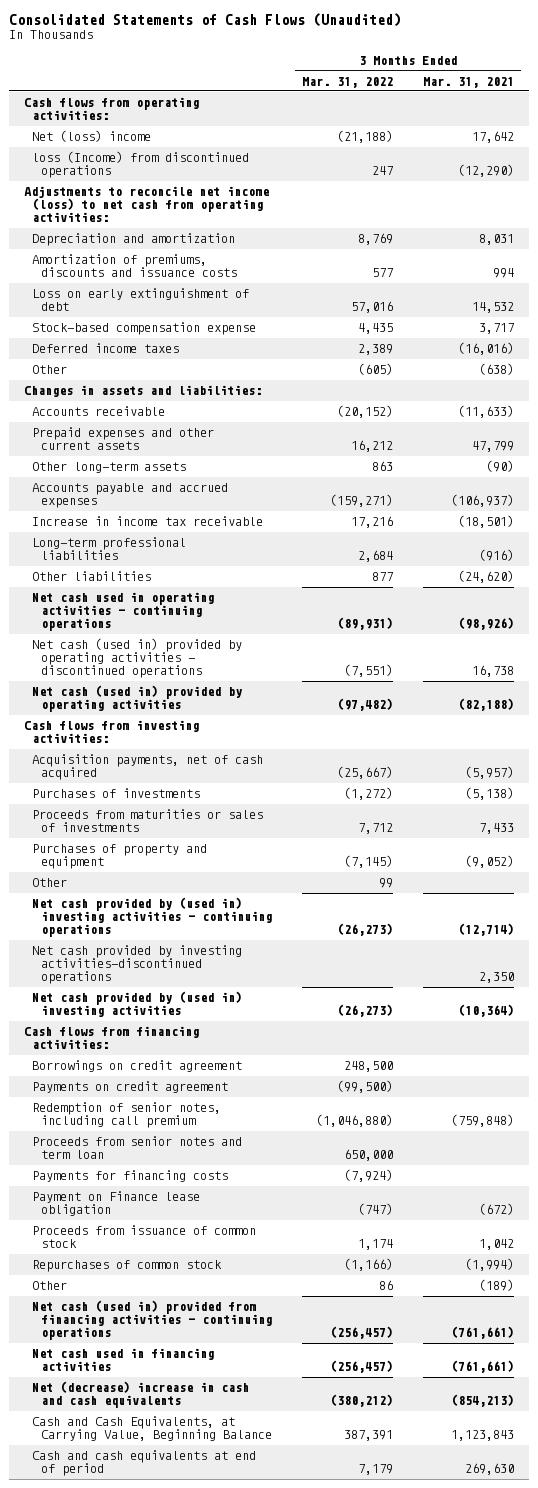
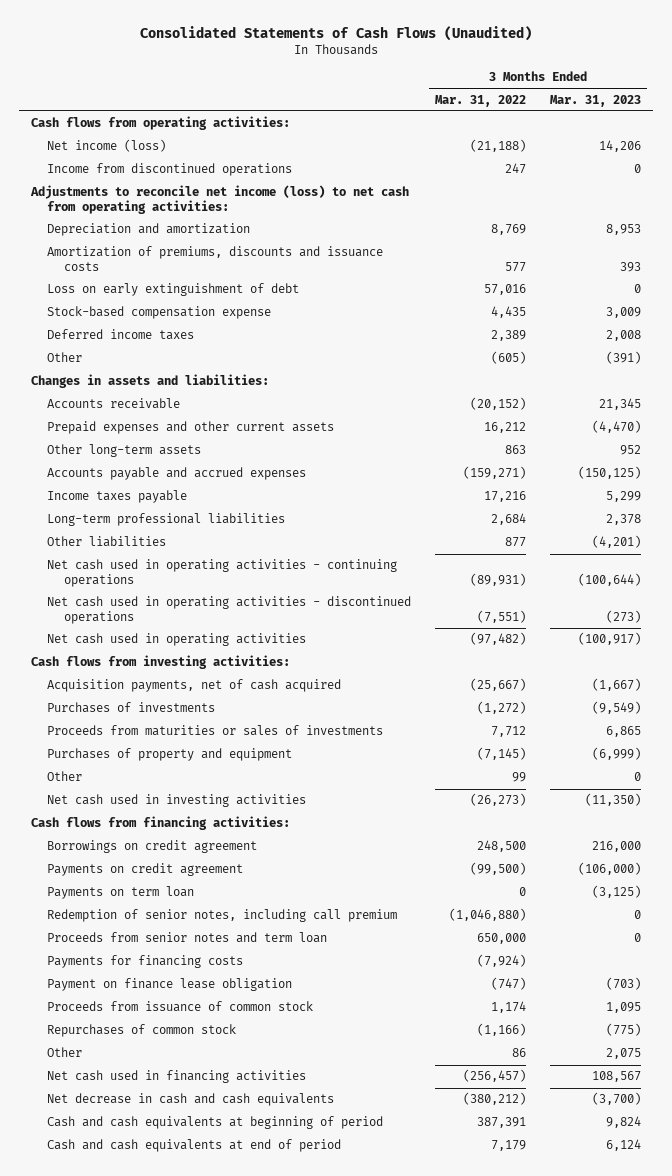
- | 3 Months Ended Mar. 31, 2022 | 3 Months Ended Mar. 31, 2021
+ | 3 Months Ended Mar. 31, 2022 | 3 Months Ended Mar. 31, 2023
- Net (loss) income | (21,188) | 17,642
- loss (Income) from discontinued operations | 247 | (12,290)
+ Net income (loss) | (21,188) | 14,206
+ Income from discontinued operations | 247 | 0
- Increase in income tax receivable | 17,216 | (18,501)
+ Income taxes payable | 17,216 | 5,299
- Net cash (used in) provided by operating activities - discontinued operations | (7,551) | 16,738
- Net cash (used in) provided by operating activities | (97,482) | (82,188)
+ Net cash used in operating activities - discontinued operations | (7,551) | (273)
+ Net cash used in operating activities | (97,482) | (100,917)
- Net cash provided by (used in) investing activities - continuing operations | (26,273) | (12,714)
- Net cash provided by investing activities-discontinued operations | | 2,350
- Net cash provided by (used in) investing activities | (26,273) | (10,364)
+ Net cash used in investing activities | (26,273) | (11,350)
+ Payments on term loan | 0 | (3,125)
- Payment on Finance lease obligation | (747) | (672)
+ Payment on finance lease obligation | (747) | (703)
- Net cash (used in) provided from financing activities - continuing operations | (256,457) | (761,661)
- Net (decrease) increase in cash and cash equivalents | (380,212) | (854,213)
- Cash and Cash Equivalents, at Carrying Value, Beginning Balance | 387,391 | 1,123,843
+ Net decrease in cash and cash equivalents | (380,212) | (3,700)
+ Cash and cash equivalents at beginning of period | 387,391 | 9,824

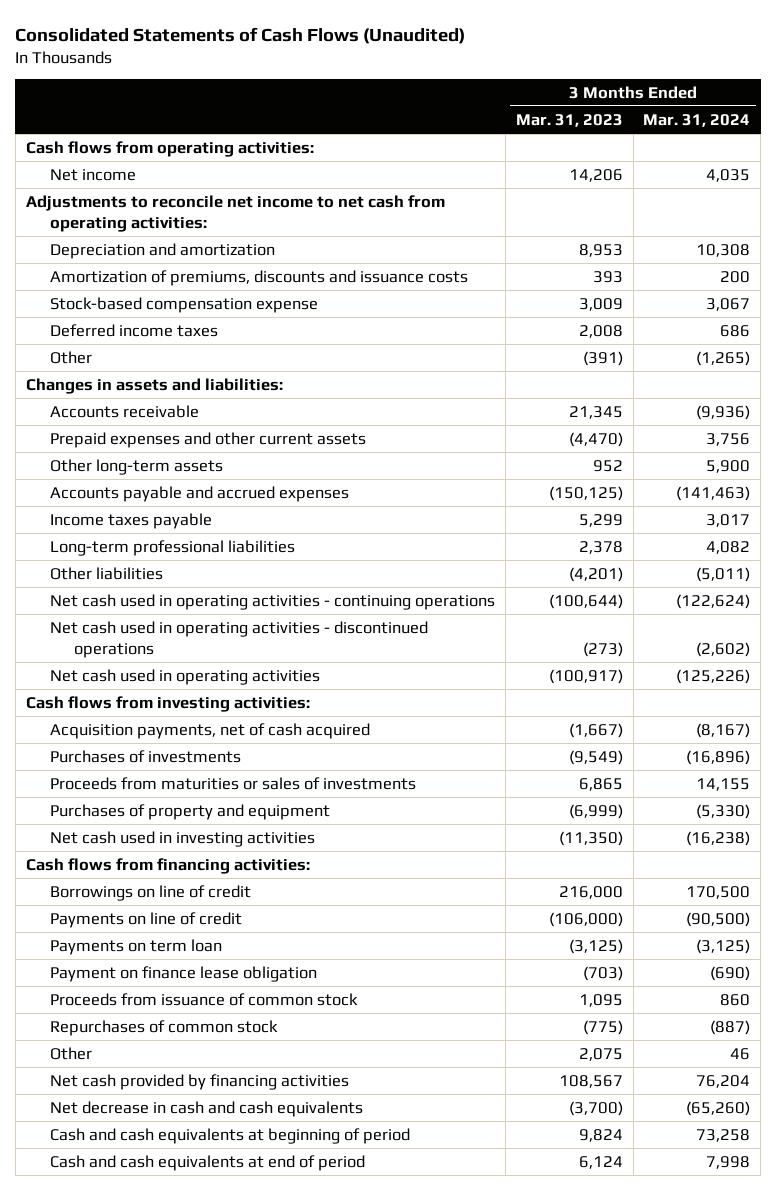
- | 3 Months Ended Mar. 31, 2022 | 3 Months Ended Mar. 31, 2023
+ | 3 Months Ended Mar. 31, 2023 | 3 Months Ended Mar. 31, 2024
- Net income (loss) | (21,188) | 14,206
- Income from discontinued operations | 247 | 0
- Adjustments to reconcile net income (loss) to net cash from operating activities:
+ Net income | 14,206 | 4,035
+ Adjustments to reconcile net income to net cash from operating activities:
- Loss on early extinguishment of debt | 57,016 | 0
- Other | 99 | 0
- Borrowings on credit agreement | 248,500 | 216,000
- Payments on credit agreement | (99,500) | (106,000)
+ Borrowings on line of credit | 216,000 | 170,500
+ Payments on line of credit | (106,000) | (90,500)
- Redemption of senior notes, including call premium | (1,046,880) | 0
- Proceeds from senior notes and term loan | 650,000 | 0
- Payments for financing costs | (7,924) |
- Net cash used in financing activities | (256,457) | 108,567
+ Net cash provided by financing activities | 108,567 | 76,204

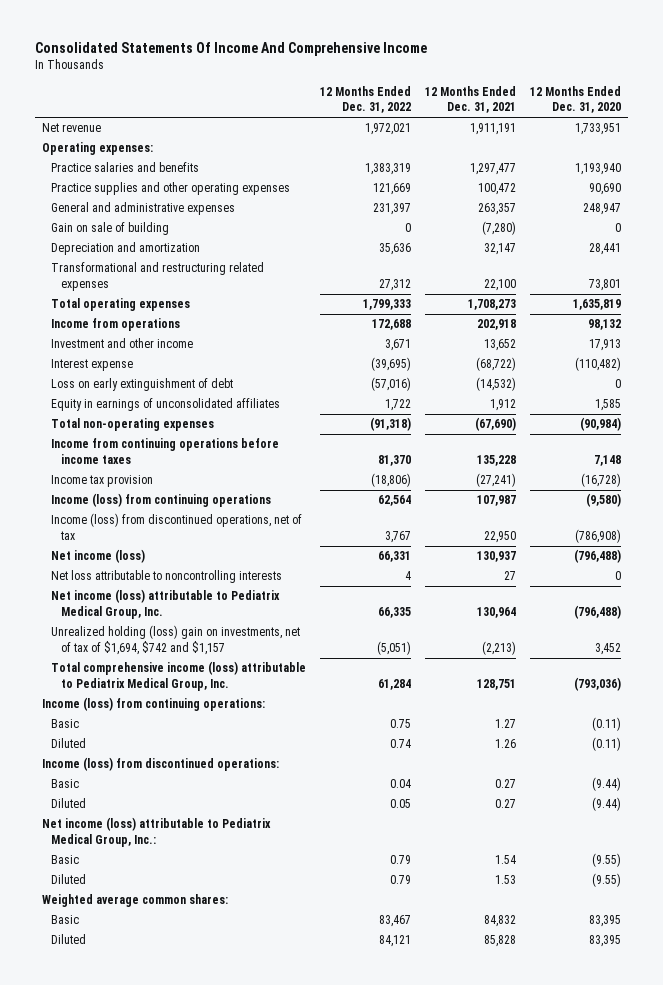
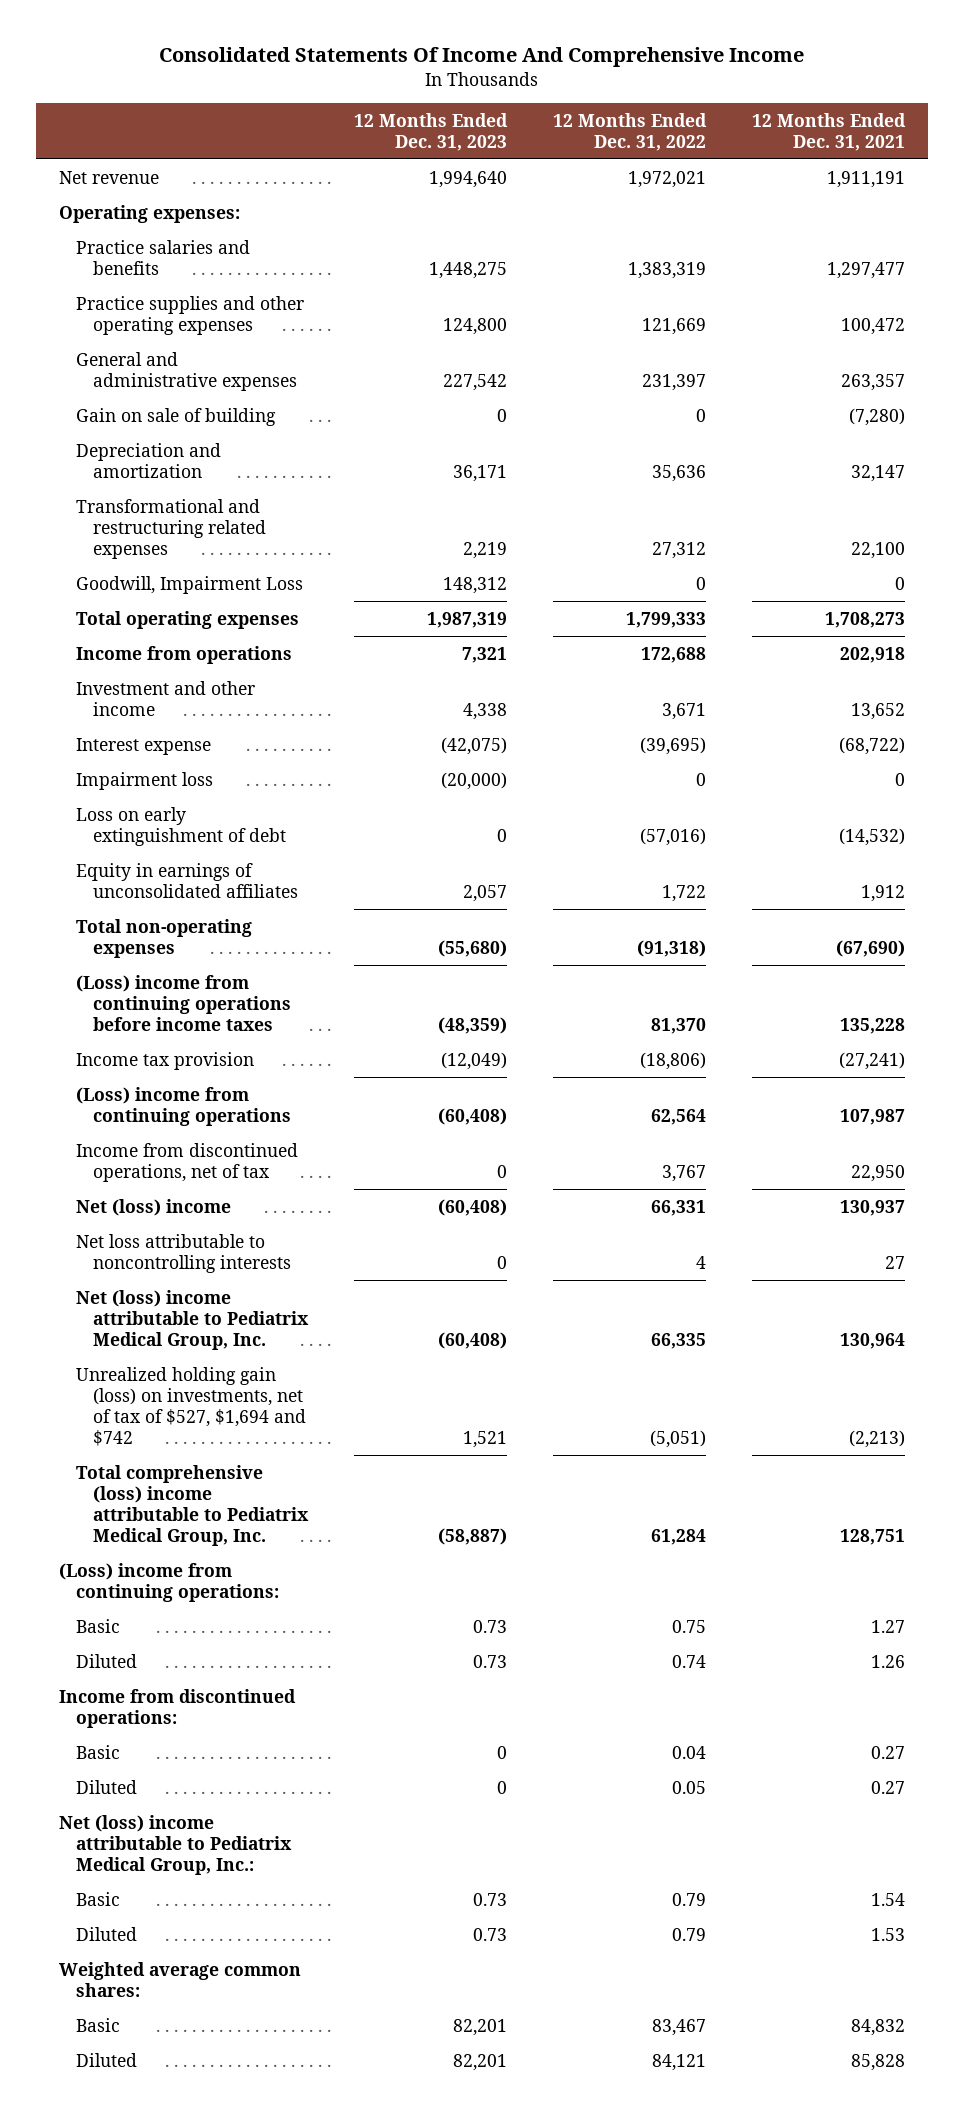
- | 12 Months Ended Dec. 31, 2022 | 12 Months Ended Dec. 31, 2021 | 12 Months Ended Dec. 31, 2020
+ | 12 Months Ended Dec. 31, 2023 | 12 Months Ended Dec. 31, 2022 | 12 Months Ended Dec. 31, 2021
+ Goodwill, Impairment Loss | 148,312 | 0 | 0
+ Impairment loss | (20,000) | 0 | 0
- Income from continuing operations before income taxes | 81,370 | 135,228 | 7,148
+ (Loss) income from continuing operations before income taxes | (48,359) | 81,370 | 135,228
- Income (loss) from continuing operations | 62,564 | 107,987 | (9,580)
- Income (loss) from discontinued operations, net of tax | 3,767 | 22,950 | (786,908)
- Net income (loss) | 66,331 | 130,937 | (796,488)
+ (Loss) income from continuing operations | (60,408) | 62,564 | 107,987
+ Income from discontinued operations, net of tax | 0 | 3,767 | 22,950
+ Net (loss) income | (60,408) | 66,331 | 130,937
- Net income (loss) attributable to Pediatrix Medical Group, Inc. | 66,335 | 130,964 | (796,488)
- Unrealized holding (loss) gain on investments, net of tax of $1,694, $742 and $1,157 | (5,051) | (2,213) | 3,452
- Total comprehensive income (loss) attributable to Pediatrix Medical Group, Inc. | 61,284 | 128,751 | (793,036)
- Income (loss) from continuing operations:
+ Net (loss) income attributable to Pediatrix Medical Group, Inc. | (60,408) | 66,335 | 130,964
+ Unrealized holding gain (loss) on investments, net of tax of $527, $1,694 and $742 | 1,521 | (5,051) | (2,213)
+ Total comprehensive (loss) income attributable to Pediatrix Medical Group, Inc. | (58,887) | 61,284 | 128,751
+ (Loss) income from continuing operations:
- Income (loss) from discontinued operations:
+ Income from discontinued operations:
- Net income (loss) attributable to Pediatrix Medical Group, Inc.:
+ Net (loss) income attributable to Pediatrix Medical Group, Inc.:

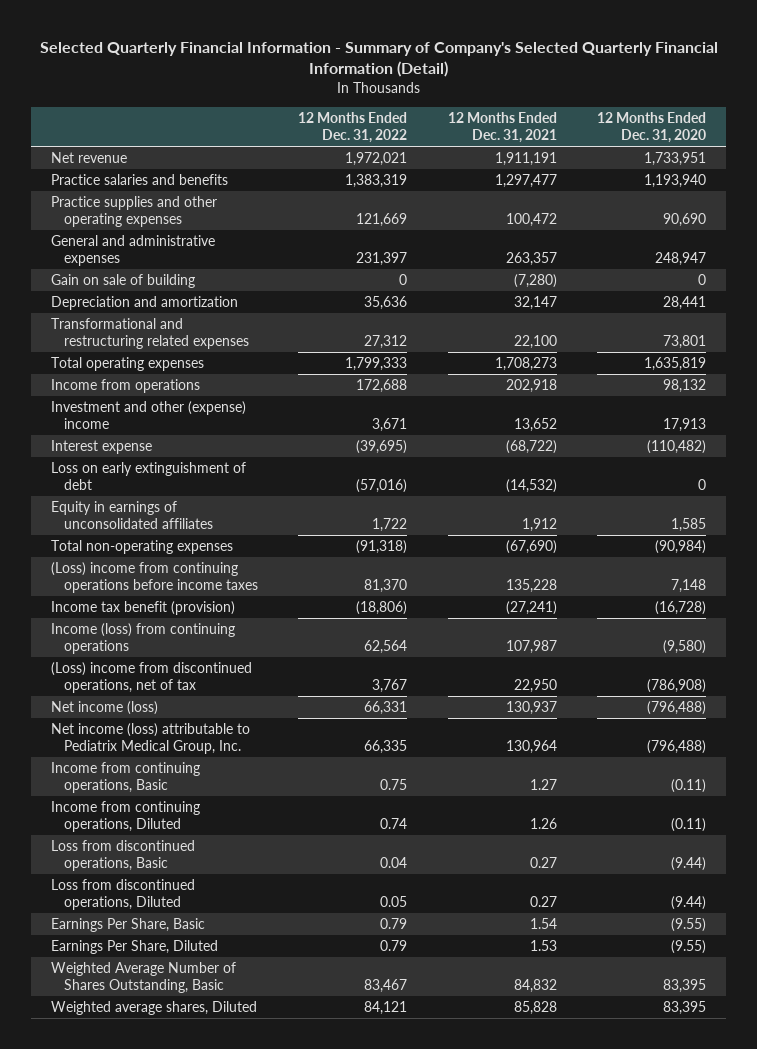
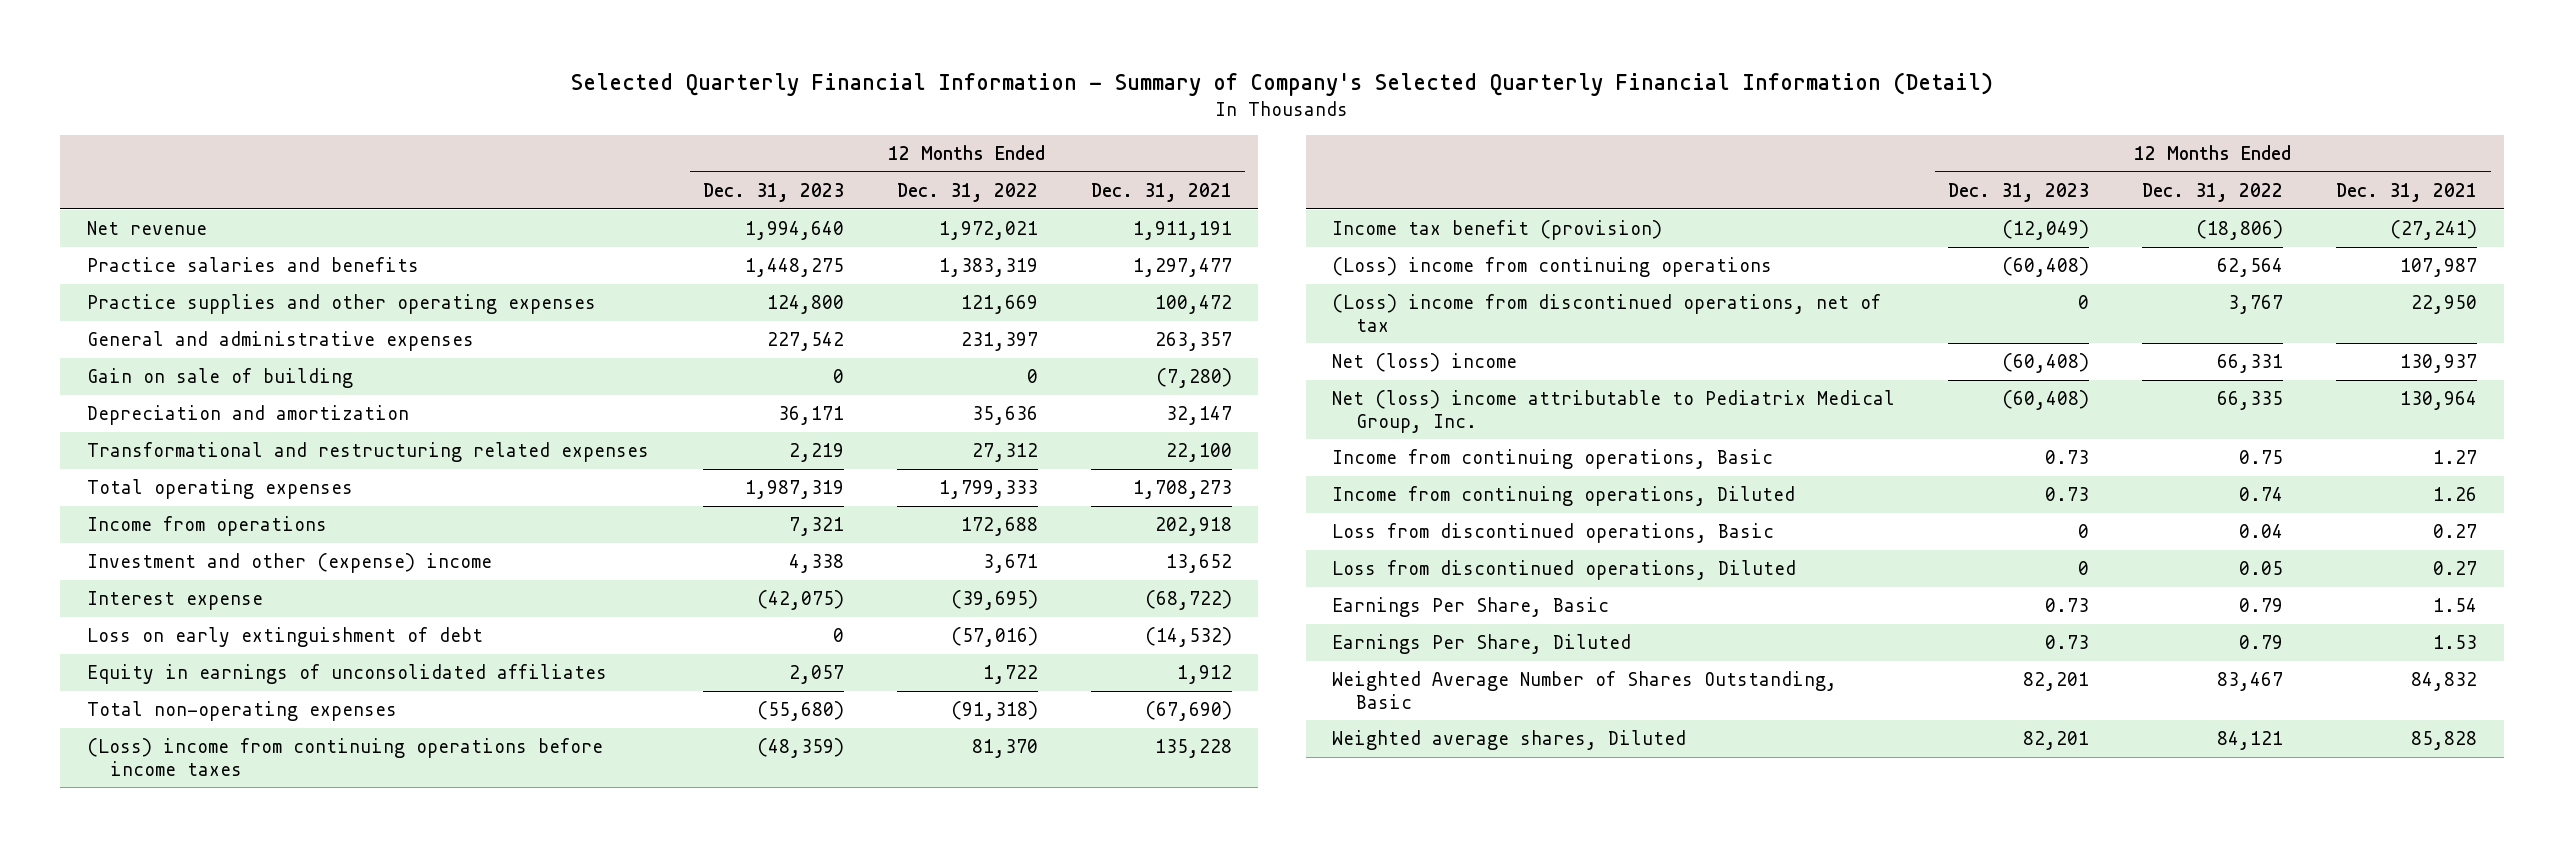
- | 12 Months Ended Dec. 31, 2022 | 12 Months Ended Dec. 31, 2021 | 12 Months Ended Dec. 31, 2020
+ | 12 Months Ended Dec. 31, 2023 | 12 Months Ended Dec. 31, 2022 | 12 Months Ended Dec. 31, 2021
- Income (loss) from continuing operations | 62,564 | 107,987 | (9,580)
+ (Loss) income from continuing operations | (60,408) | 62,564 | 107,987
- Net income (loss) | 66,331 | 130,937 | (796,488)
- Net income (loss) attributable to Pediatrix Medical Group, Inc. | 66,335 | 130,964 | (796,488)
+ Net (loss) income | (60,408) | 66,331 | 130,937
+ Net (loss) income attributable to Pediatrix Medical Group, Inc. | (60,408) | 66,335 | 130,964

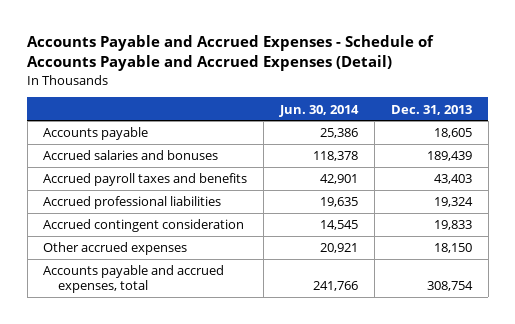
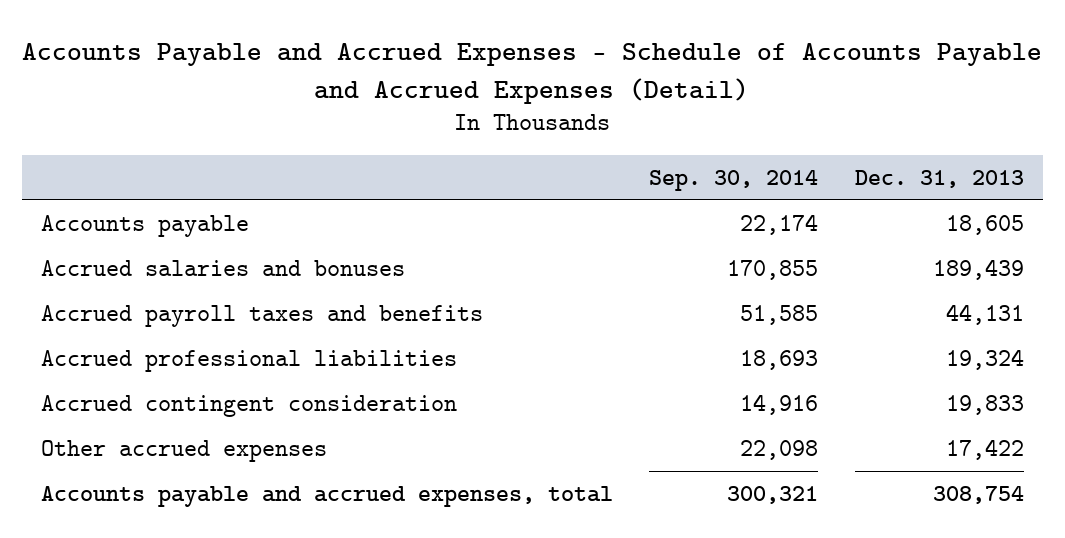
- | Jun. 30, 2014 | Dec. 31, 2013
+ | Sep. 30, 2014 | Dec. 31, 2013
- Accrued payroll taxes and benefits | 42,901 | 43,403
+ Accrued payroll taxes and benefits | 51,585 | 44,131
- Other accrued expenses | 20,921 | 18,150
+ Other accrued expenses | 22,098 | 17,422

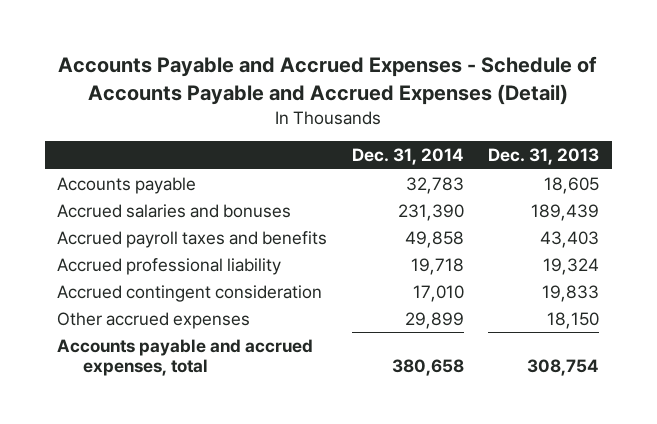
- | Sep. 30, 2014 | Dec. 31, 2013
+ | Dec. 31, 2014 | Dec. 31, 2013
- Accrued payroll taxes and benefits | 51,585 | 44,131
- Accrued professional liabilities | 18,693 | 19,324
+ Accrued payroll taxes and benefits | 49,858 | 43,403
+ Accrued professional liability | 19,718 | 19,324
- Other accrued expenses | 22,098 | 17,422
+ Other accrued expenses | 29,899 | 18,150

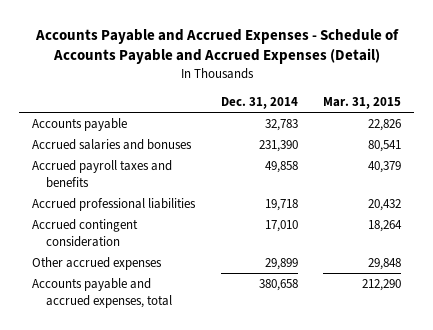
- | Dec. 31, 2014 | Dec. 31, 2013
+ | Dec. 31, 2014 | Mar. 31, 2015
- Accrued professional liability | 19,718 | 19,324
+ Accrued professional liabilities | 19,718 | 20,432

